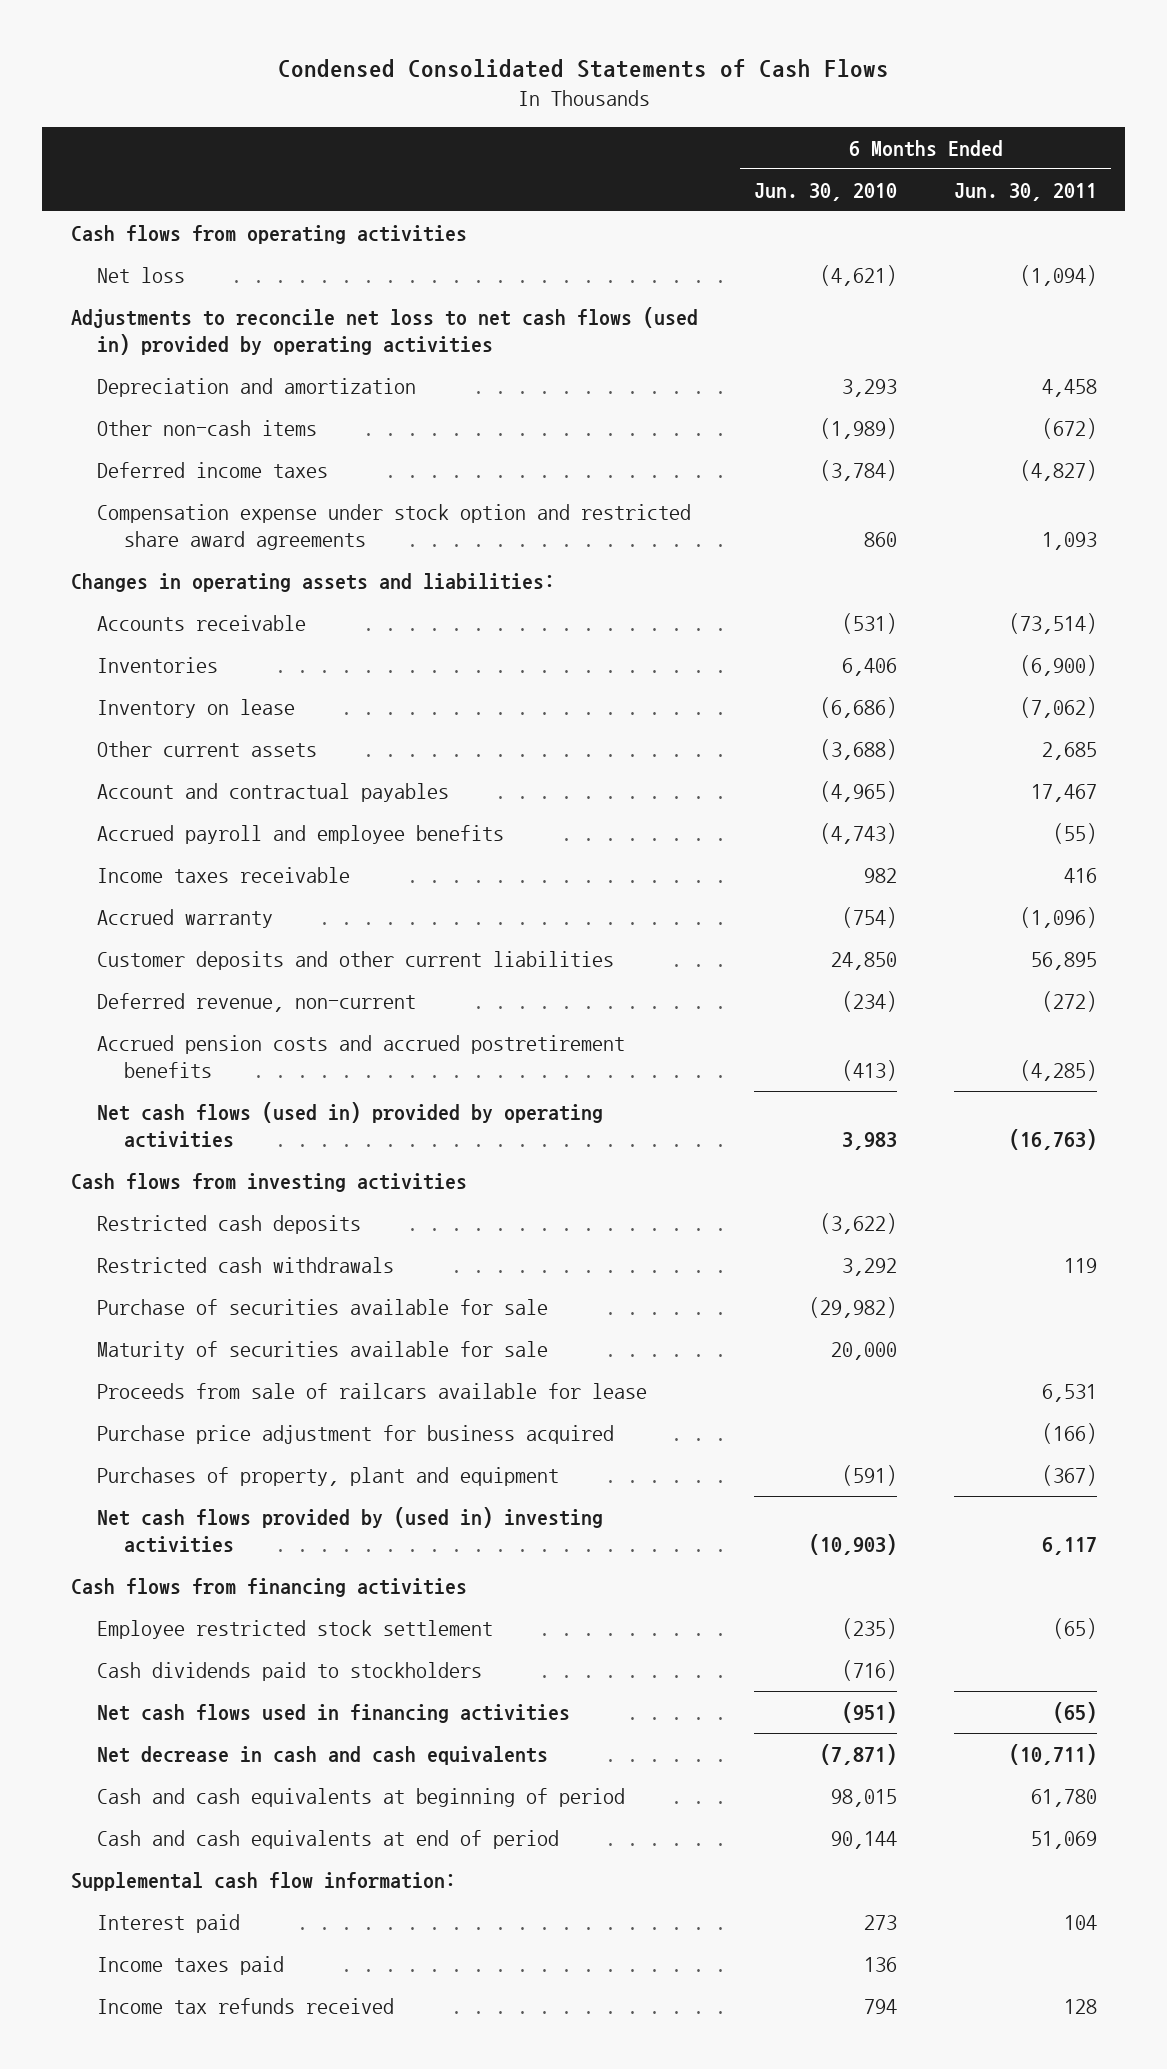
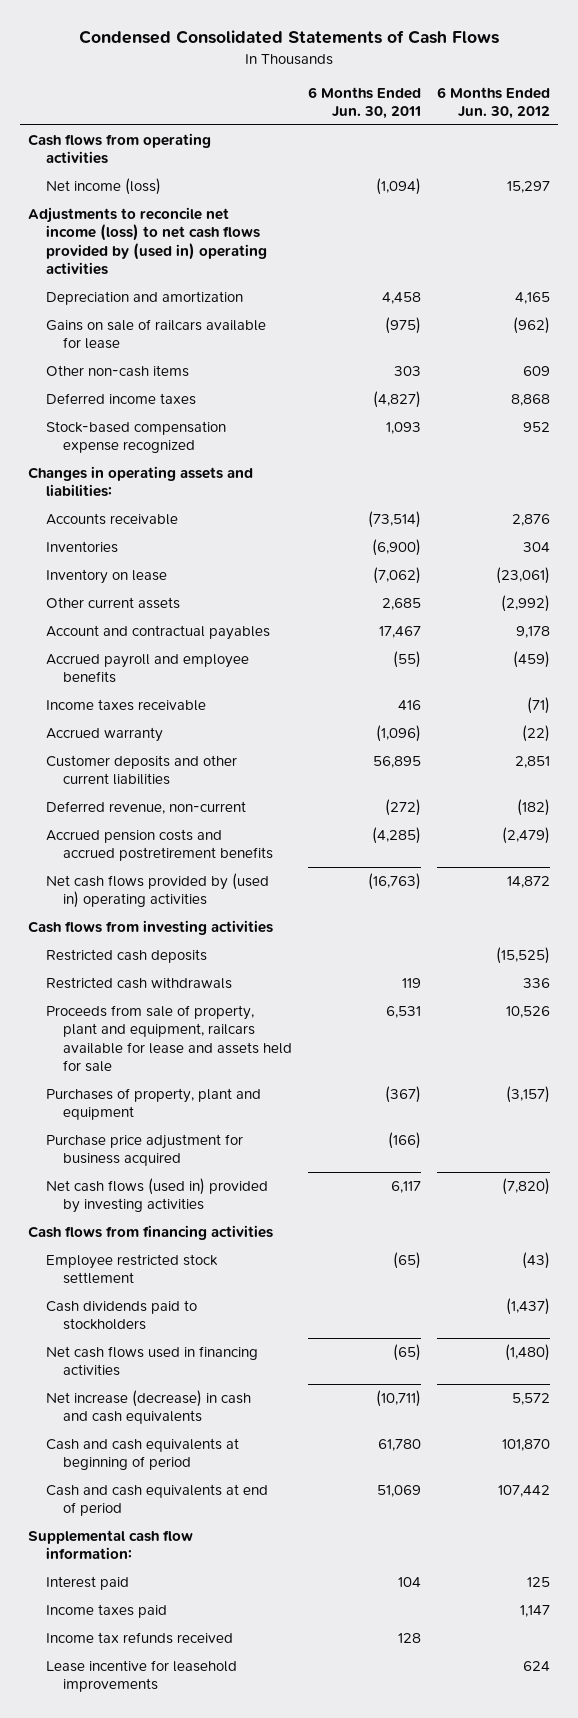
- | 6 Months Ended Jun. 30, 2010 | 6 Months Ended Jun. 30, 2011
+ | 6 Months Ended Jun. 30, 2011 | 6 Months Ended Jun. 30, 2012
- Net loss | (4,621) | (1,094)
- Adjustments to reconcile net loss to net cash flows (used in) provided by operating activities
+ Net income (loss) | (1,094) | 15,297
+ Adjustments to reconcile net income (loss) to net cash flows provided by (used in) operating activities
- Other non-cash items | (1,989) | (672)
+ Gains on sale of railcars available for lease | (975) | (962)
+ Other non-cash items | 303 | 609
- Compensation expense under stock option and restricted share award agreements | 860 | 1,093
+ Stock-based compensation expense recognized | 1,093 | 952
- Net cash flows (used in) provided by operating activities | 3,983 | (16,763)
+ Net cash flows provided by (used in) operating activities | (16,763) | 14,872
- Purchase of securities available for sale | (29,982) |
- Maturity of securities available for sale | 20,000 |
- Proceeds from sale of railcars available for lease | | 6,531
+ Proceeds from sale of property, plant and equipment, railcars available for lease and assets held for sale | 6,531 | 10,526
- Net cash flows provided by (used in) investing activities | (10,903) | 6,117
moved down: Purchase price adjustment for business acquired | (166) |
+ Net cash flows (used in) provided by investing activities | 6,117 | (7,820)
- Net decrease in cash and cash equivalents | (7,871) | (10,711)
+ Net increase (decrease) in cash and cash equivalents | (10,711) | 5,572
+ Lease incentive for leasehold improvements | | 624

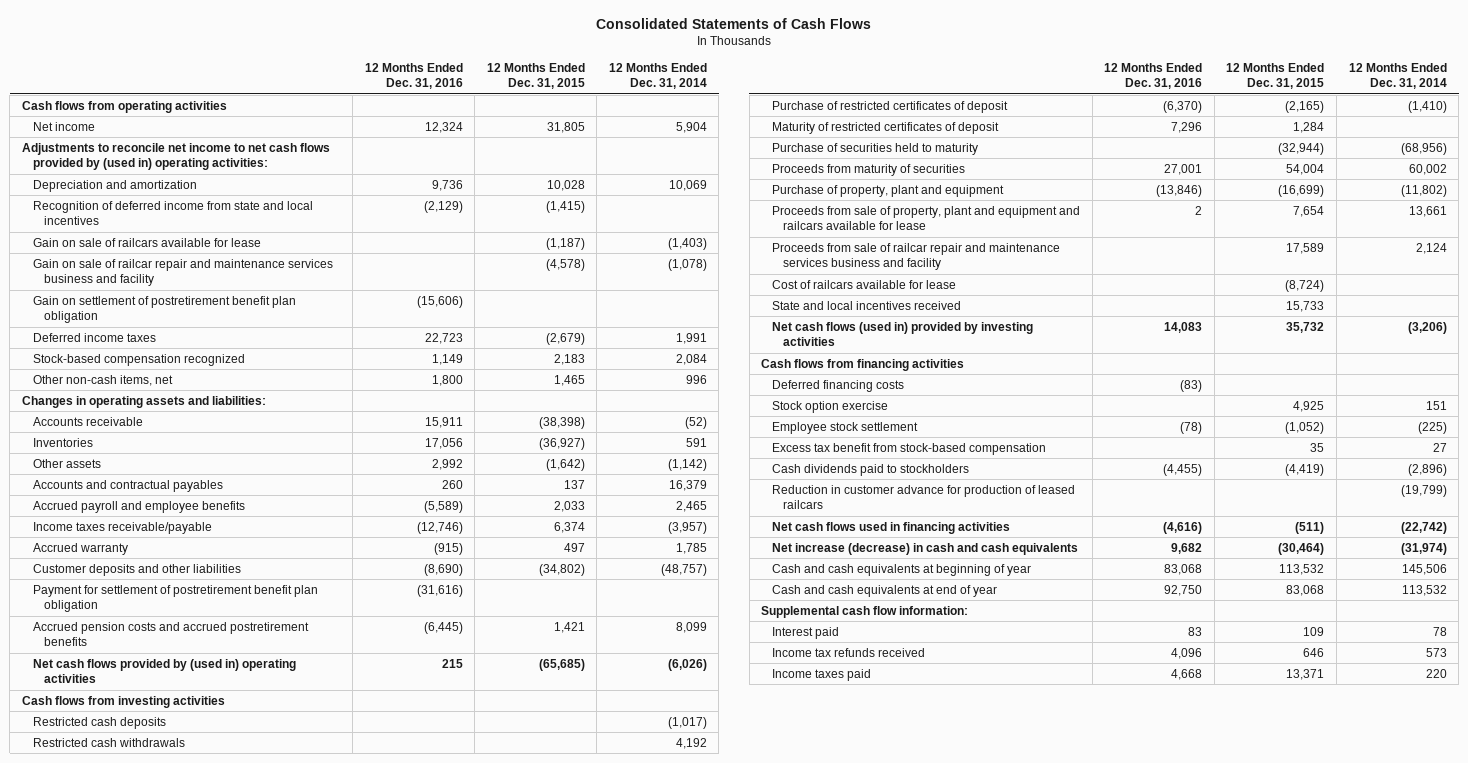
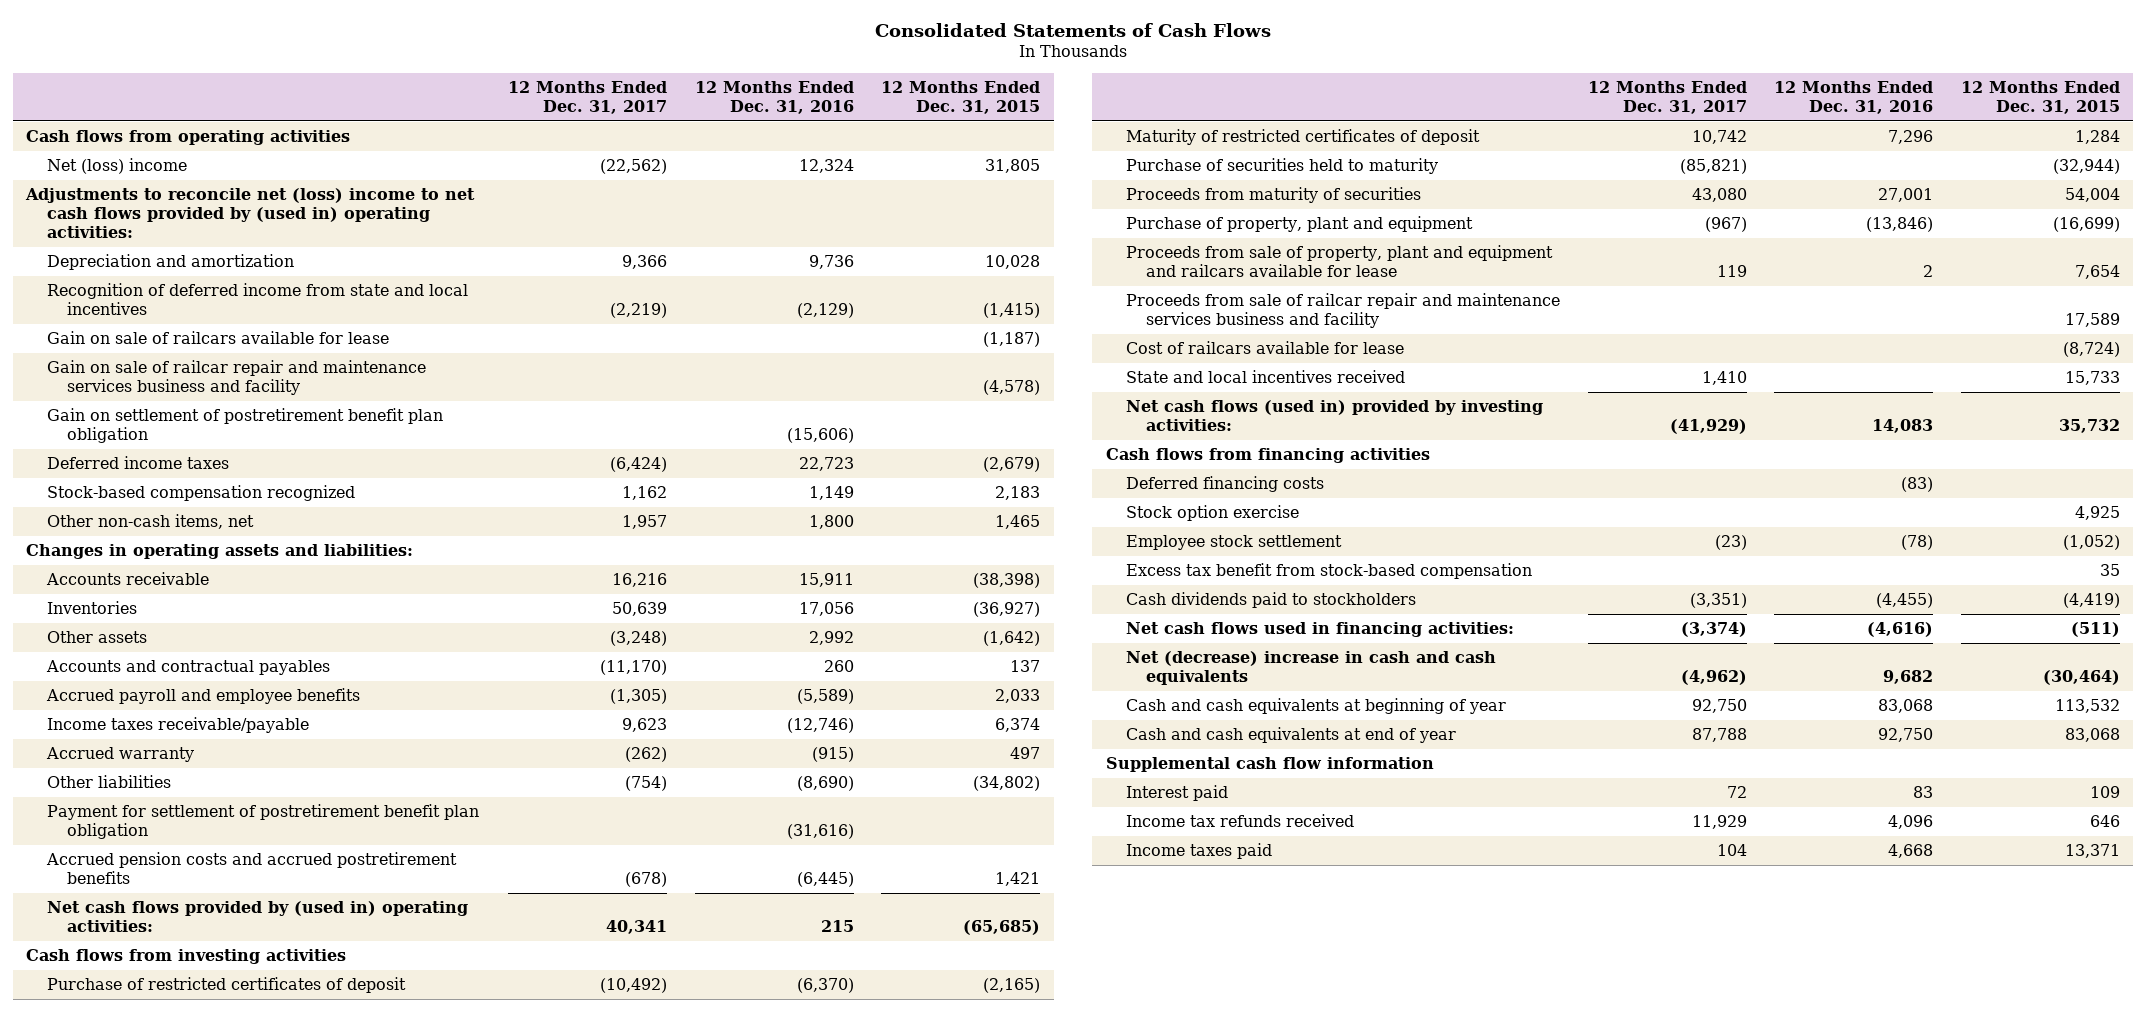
- | 12 Months Ended Dec. 31, 2016 | 12 Months Ended Dec. 31, 2015 | 12 Months Ended Dec. 31, 2014
+ | 12 Months Ended Dec. 31, 2017 | 12 Months Ended Dec. 31, 2016 | 12 Months Ended Dec. 31, 2015
- Net income | 12,324 | 31,805 | 5,904
- Adjustments to reconcile net income to net cash flows provided by (used in) operating activities:
+ Net (loss) income | (22,562) | 12,324 | 31,805
+ Adjustments to reconcile net (loss) income to net cash flows provided by (used in) operating activities:
- Customer deposits and other liabilities | (8,690) | (34,802) | (48,757)
+ Other liabilities | (754) | (8,690) | (34,802)
- Net cash flows provided by (used in) operating activities | 215 | (65,685) | (6,026)
+ Net cash flows provided by (used in) operating activities: | 40,341 | 215 | (65,685)
- Restricted cash deposits | | | (1,017)
- Restricted cash withdrawals | | | 4,192
- Net cash flows (used in) provided by investing activities | 14,083 | 35,732 | (3,206)
+ Net cash flows (used in) provided by investing activities: | (41,929) | 14,083 | 35,732
- Reduction in customer advance for production of leased railcars | | | (19,799)
- Net cash flows used in financing activities | (4,616) | (511) | (22,742)
- Net increase (decrease) in cash and cash equivalents | 9,682 | (30,464) | (31,974)
+ Net cash flows used in financing activities: | (3,374) | (4,616) | (511)
+ Net (decrease) increase in cash and cash equivalents | (4,962) | 9,682 | (30,464)
- Supplemental cash flow information:
+ Supplemental cash flow information

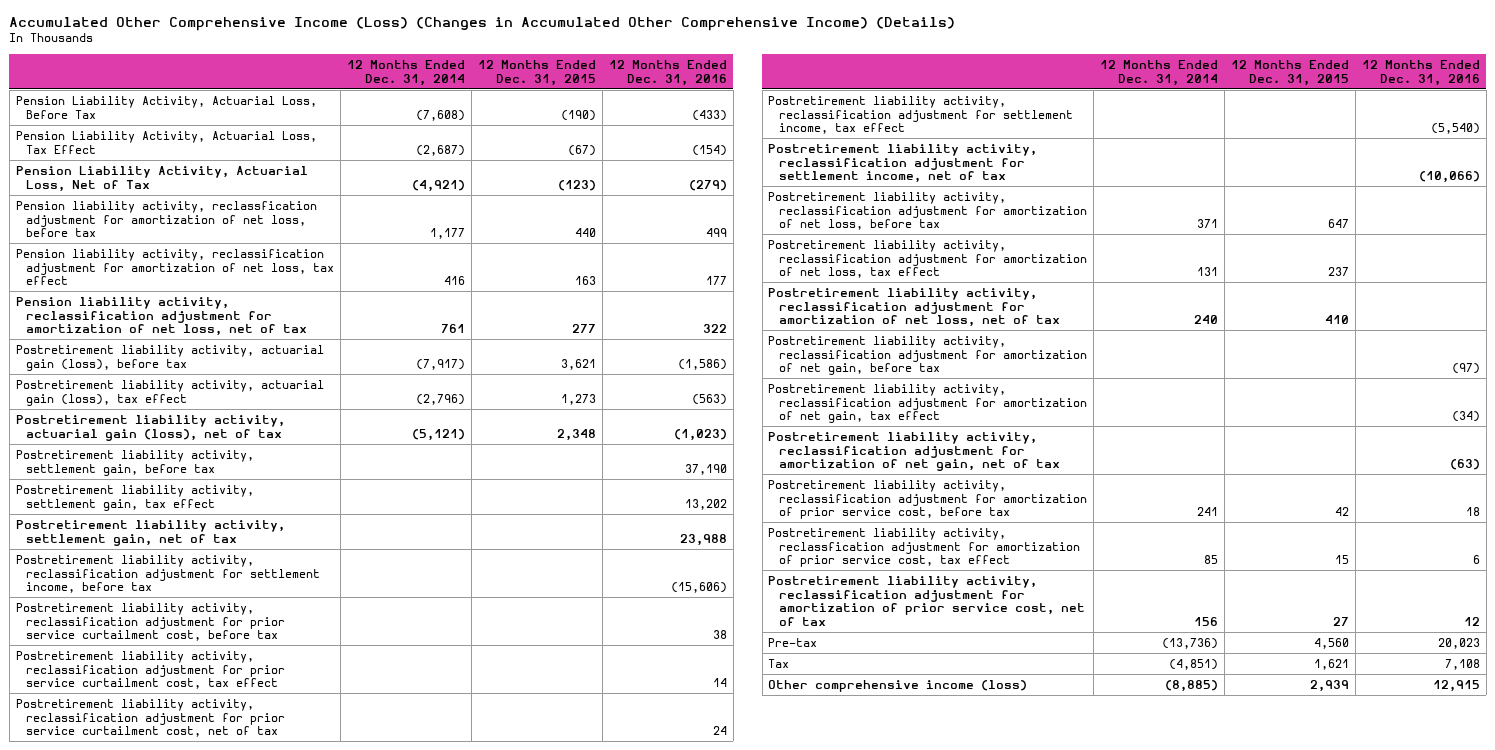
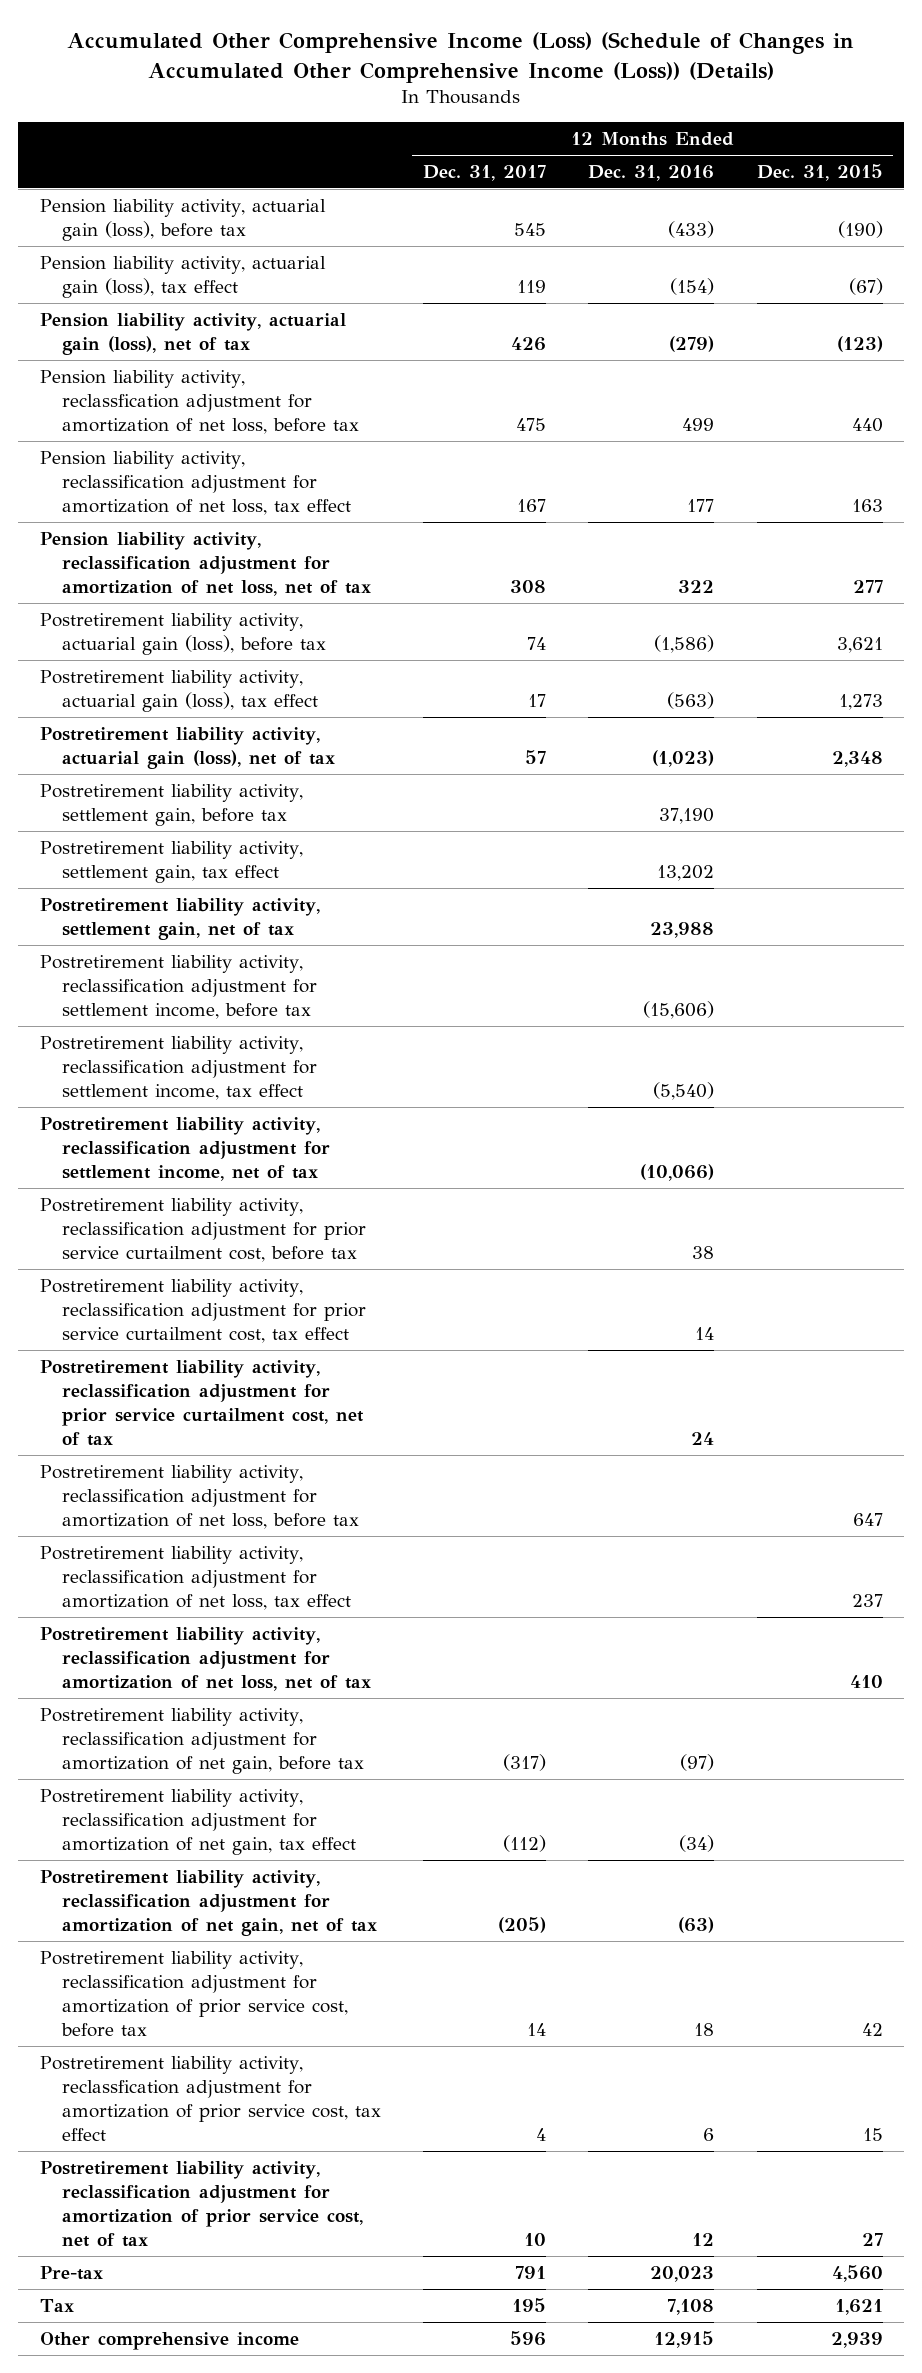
- Accumulated Other Comprehensive Income (Loss) (Changes in Accumulated Other Comprehensive Income) (Details)
+ Accumulated Other Comprehensive Income (Loss) (Schedule of Changes in Accumulated Other Comprehensive Income (Loss)) (Details)
- | 12 Months Ended Dec. 31, 2014 | 12 Months Ended Dec. 31, 2015 | 12 Months Ended Dec. 31, 2016
+ | 12 Months Ended Dec. 31, 2017 | 12 Months Ended Dec. 31, 2016 | 12 Months Ended Dec. 31, 2015
- Pension Liability Activity, Actuarial Loss, Before Tax | (7,608) | (190) | (433)
- Pension Liability Activity, Actuarial Loss, Tax Effect | (2,687) | (67) | (154)
- Pension Liability Activity, Actuarial Loss, Net of Tax | (4,921) | (123) | (279)
+ Pension liability activity, actuarial gain (loss), before tax | 545 | (433) | (190)
+ Pension liability activity, actuarial gain (loss), tax effect | 119 | (154) | (67)
+ Pension liability activity, actuarial gain (loss), net of tax | 426 | (279) | (123)
moved up: Postretirement liability activity, reclassification adjustment for settlement income, tax effect | | (5,540) |
moved up: Postretirement liability activity, reclassification adjustment for settlement income, net of tax | | (10,066) |
- Other comprehensive income (loss) | (8,885) | 2,939 | 12,915
+ Other comprehensive income | 596 | 12,915 | 2,939

